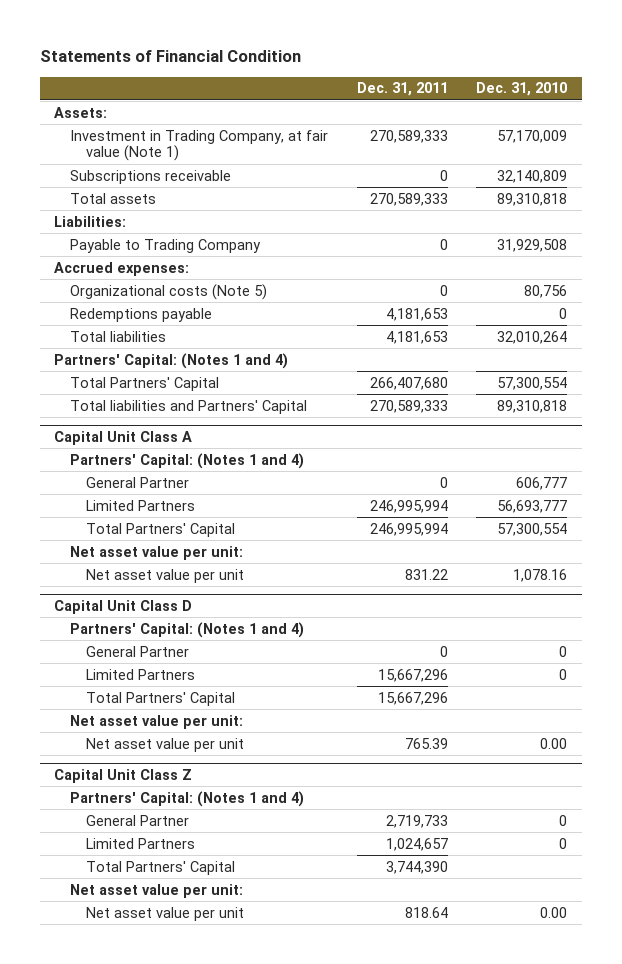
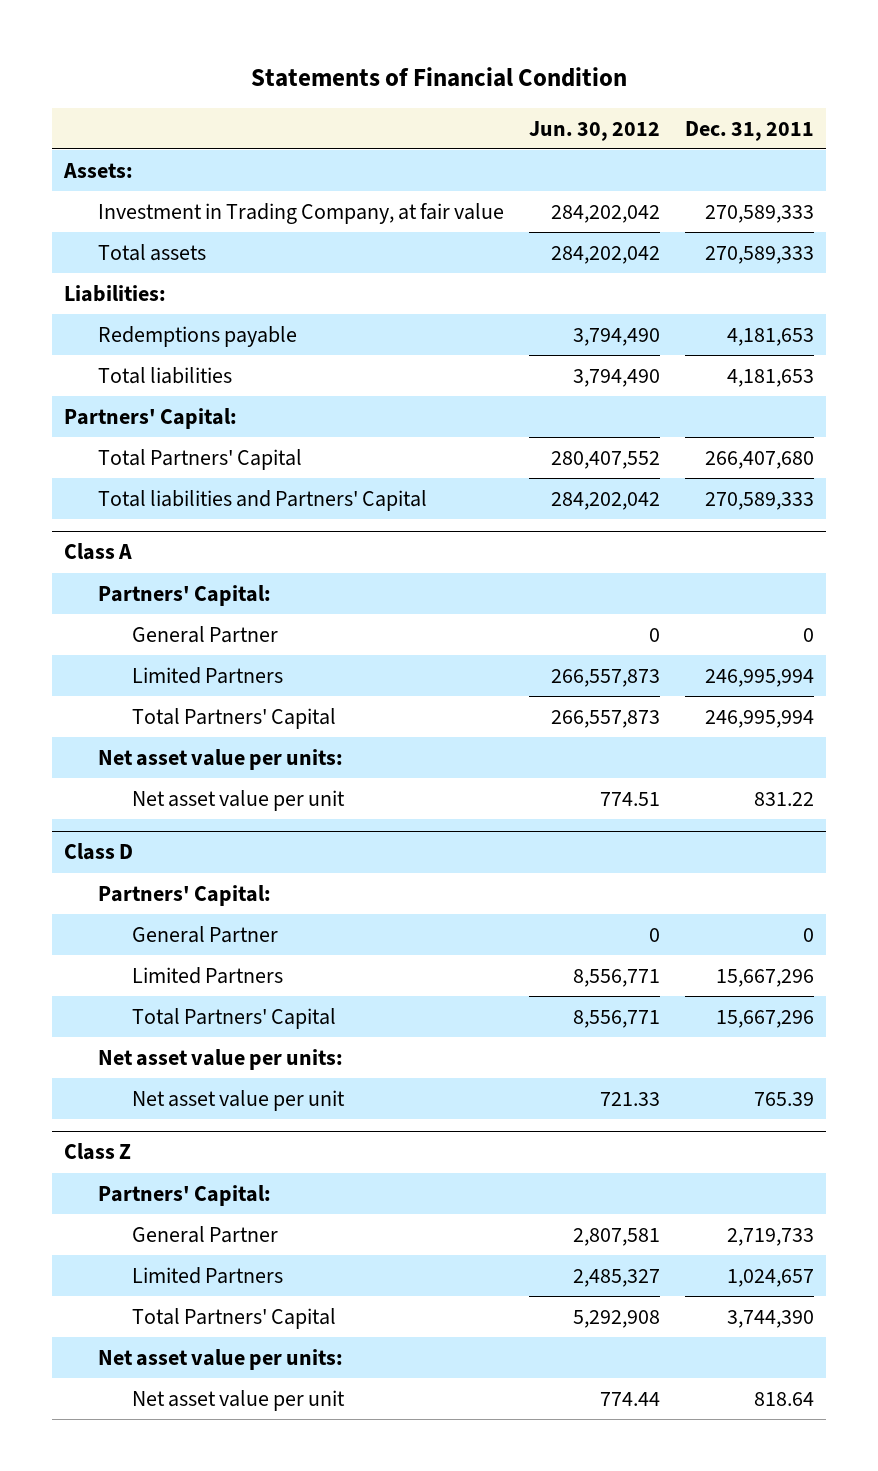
- | Dec. 31, 2011 | Dec. 31, 2010
+ | Jun. 30, 2012 | Dec. 31, 2011
- Investment in Trading Company, at fair value (Note 1) | 270,589,333 | 57,170,009
- Subscriptions receivable | 0 | 32,140,809
+ Investment in Trading Company, at fair value | 284,202,042 | 270,589,333
- Payable to Trading Company | 0 | 31,929,508
- Accrued expenses:
- Organizational costs (Note 5) | 0 | 80,756
- Partners' Capital: (Notes 1 and 4)
+ Partners' Capital:
- Capital Unit Class A
- Partners' Capital: (Notes 1 and 4)
+ Class A
+ Partners' Capital:
- Net asset value per unit:
+ Net asset value per units:
- Capital Unit Class D
- Partners' Capital: (Notes 1 and 4)
+ Class D
+ Partners' Capital:
- Net asset value per unit:
+ Net asset value per units:
- Capital Unit Class Z
- Partners' Capital: (Notes 1 and 4)
+ Class Z
+ Partners' Capital:
- Net asset value per unit:
+ Net asset value per units:

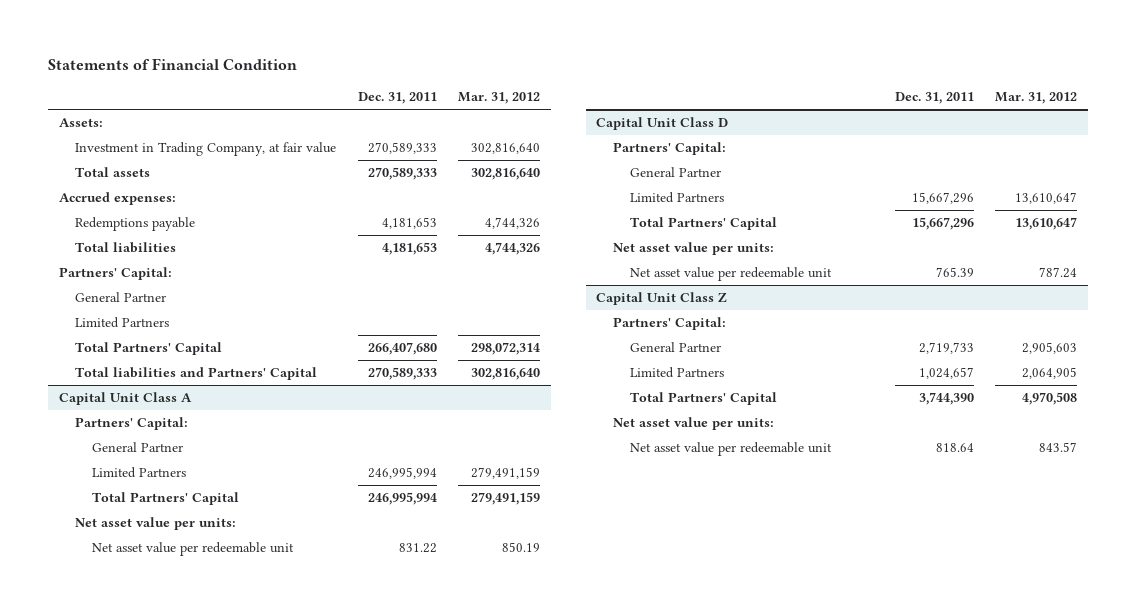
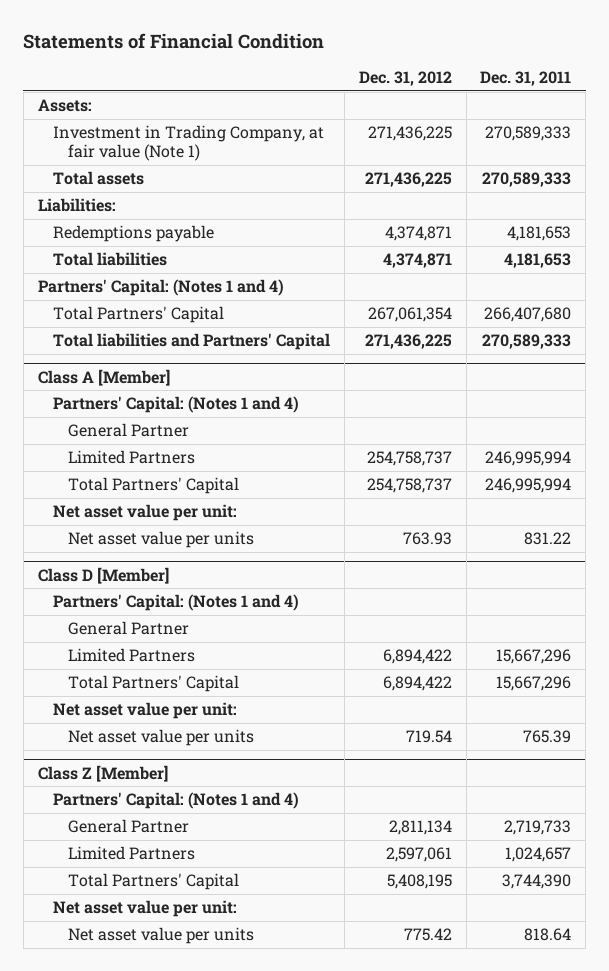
- | Dec. 31, 2011 | Mar. 31, 2012
+ | Dec. 31, 2012 | Dec. 31, 2011
- Investment in Trading Company, at fair value | 270,589,333 | 302,816,640
+ Investment in Trading Company, at fair value (Note 1) | 271,436,225 | 270,589,333
- Accrued expenses:
+ Liabilities:
- Partners' Capital:
- General Partner
- Limited Partners
+ Partners' Capital: (Notes 1 and 4)
- Capital Unit Class A
- Partners' Capital:
+ Class A [Member]
+ Partners' Capital: (Notes 1 and 4)
- Net asset value per units:
- Net asset value per redeemable unit | 831.22 | 850.19
- Capital Unit Class D
- Partners' Capital:
+ Net asset value per unit:
+ Net asset value per units | 763.93 | 831.22
+ Class D [Member]
+ Partners' Capital: (Notes 1 and 4)
- Net asset value per units:
- Net asset value per redeemable unit | 765.39 | 787.24
- Capital Unit Class Z
- Partners' Capital:
+ Net asset value per unit:
+ Net asset value per units | 719.54 | 765.39
+ Class Z [Member]
+ Partners' Capital: (Notes 1 and 4)
- Net asset value per units:
- Net asset value per redeemable unit | 818.64 | 843.57
+ Net asset value per unit:
+ Net asset value per units | 775.42 | 818.64

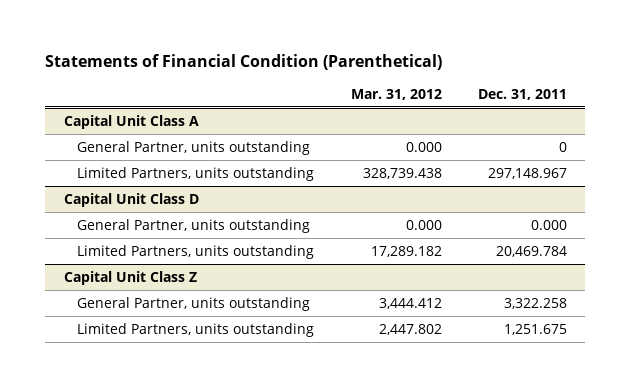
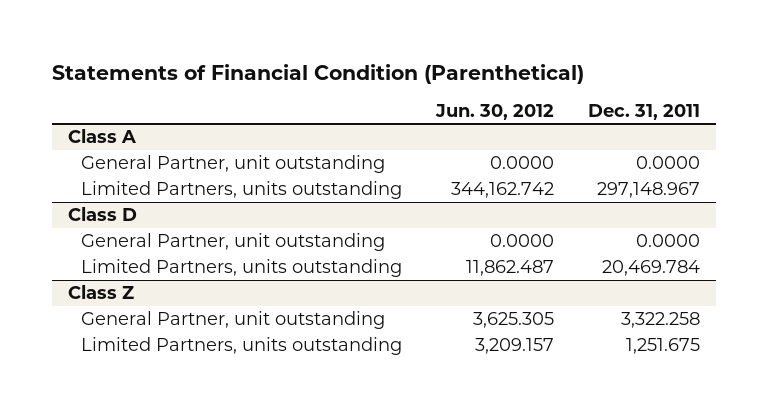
- | Mar. 31, 2012 | Dec. 31, 2011
+ | Jun. 30, 2012 | Dec. 31, 2011
- Capital Unit Class A
- General Partner, units outstanding | 0.000 | 0
+ Class A
+ General Partner, unit outstanding | 0.0000 | 0.0000
- Capital Unit Class D
- General Partner, units outstanding | 0.000 | 0.000
+ Class D
+ General Partner, unit outstanding | 0.0000 | 0.0000
- Capital Unit Class Z
- General Partner, units outstanding | 3,444.412 | 3,322.258
+ Class Z
+ General Partner, unit outstanding | 3,625.305 | 3,322.258

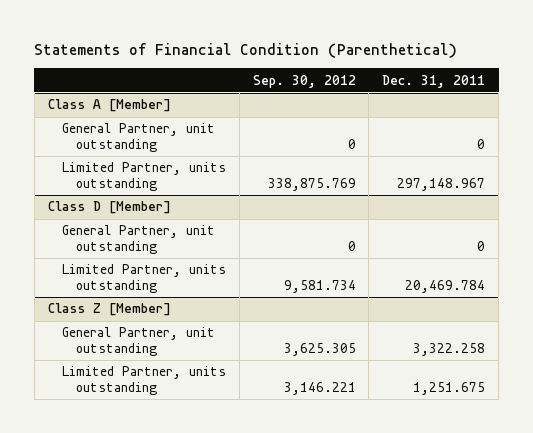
- | Jun. 30, 2012 | Dec. 31, 2011
+ | Sep. 30, 2012 | Dec. 31, 2011
- Class A
- General Partner, unit outstanding | 0.0000 | 0.0000
- Limited Partners, units outstanding | 344,162.742 | 297,148.967
- Class D
- General Partner, unit outstanding | 0.0000 | 0.0000
- Limited Partners, units outstanding | 11,862.487 | 20,469.784
- Class Z
+ Class A [Member]
+ General Partner, unit outstanding | 0 | 0
+ Limited Partner, units outstanding | 338,875.769 | 297,148.967
+ Class D [Member]
+ General Partner, unit outstanding | 0 | 0
+ Limited Partner, units outstanding | 9,581.734 | 20,469.784
+ Class Z [Member]
- Limited Partners, units outstanding | 3,209.157 | 1,251.675
+ Limited Partner, units outstanding | 3,146.221 | 1,251.675

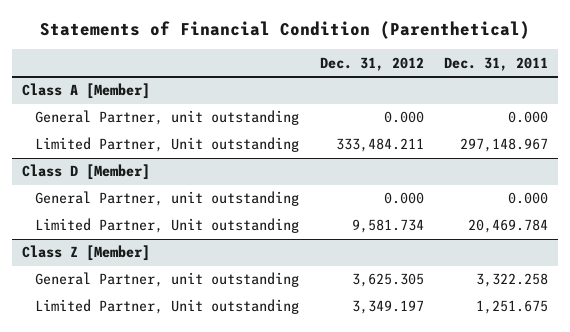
- | Sep. 30, 2012 | Dec. 31, 2011
+ | Dec. 31, 2012 | Dec. 31, 2011
@ Class A [Member]
- General Partner, unit outstanding | 0 | 0
- Limited Partner, units outstanding | 338,875.769 | 297,148.967
+ General Partner, unit outstanding | 0.000 | 0.000
+ Limited Partner, Unit outstanding | 333,484.211 | 297,148.967
@ Class D [Member]
- General Partner, unit outstanding | 0 | 0
- Limited Partner, units outstanding | 9,581.734 | 20,469.784
+ General Partner, unit outstanding | 0.000 | 0.000
+ Limited Partner, Unit outstanding | 9,581.734 | 20,469.784
@ Class Z [Member]
- Limited Partner, units outstanding | 3,146.221 | 1,251.675
+ Limited Partner, Unit outstanding | 3,349.197 | 1,251.675

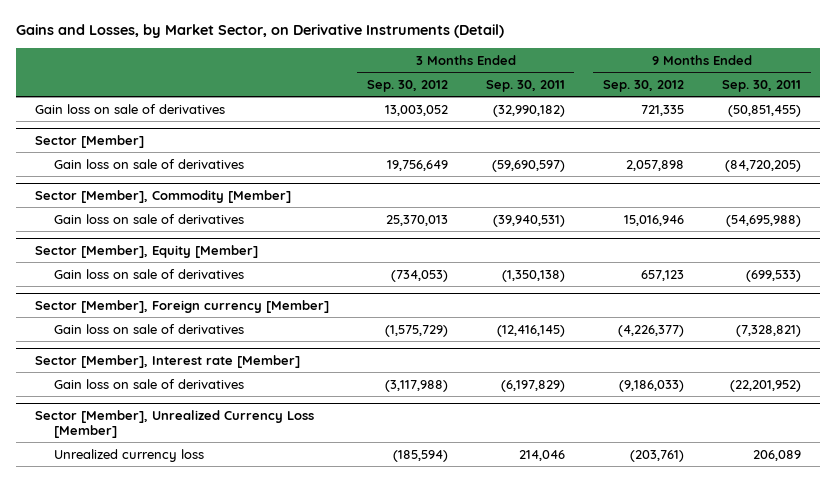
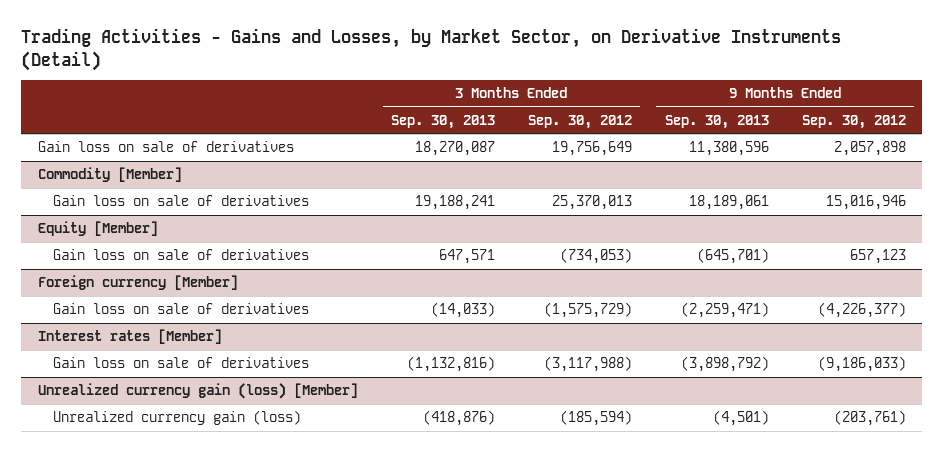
- Gains and Losses, by Market Sector, on Derivative Instruments (Detail)
+ Trading Activities - Gains and Losses, by Market Sector, on Derivative Instruments (Detail)
- | 3 Months Ended Sep. 30, 2012 | 3 Months Ended Sep. 30, 2011 | 9 Months Ended Sep. 30, 2012 | 9 Months Ended Sep. 30, 2011
+ | 3 Months Ended Sep. 30, 2013 | 3 Months Ended Sep. 30, 2012 | 9 Months Ended Sep. 30, 2013 | 9 Months Ended Sep. 30, 2012
- Gain loss on sale of derivatives | 13,003,052 | (32,990,182) | 721,335 | (50,851,455)
- Sector [Member]
- Sector [Member], Commodity [Member]
+ Commodity [Member]
- Sector [Member], Equity [Member]
+ Equity [Member]
- Sector [Member], Foreign currency [Member]
+ Foreign currency [Member]
- Sector [Member], Interest rate [Member]
+ Interest rates [Member]
- Sector [Member], Unrealized Currency Loss [Member]
- Unrealized currency loss | (185,594) | 214,046 | (203,761) | 206,089
+ Unrealized currency gain (loss) [Member]
+ Unrealized currency gain (loss) | (418,876) | (185,594) | (4,501) | (203,761)

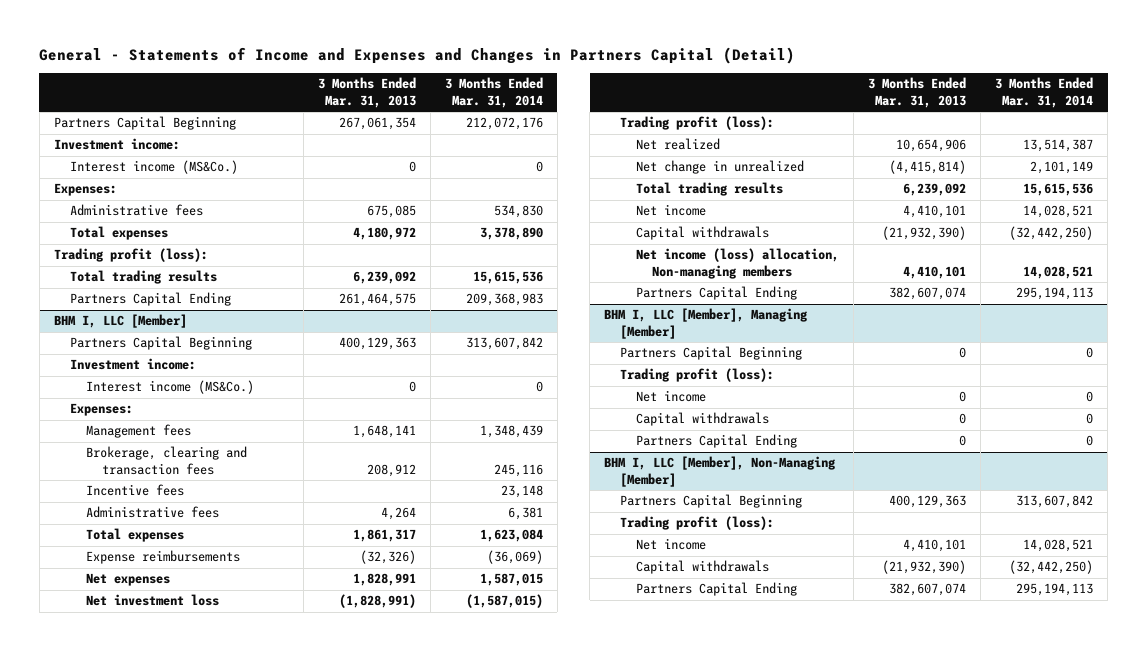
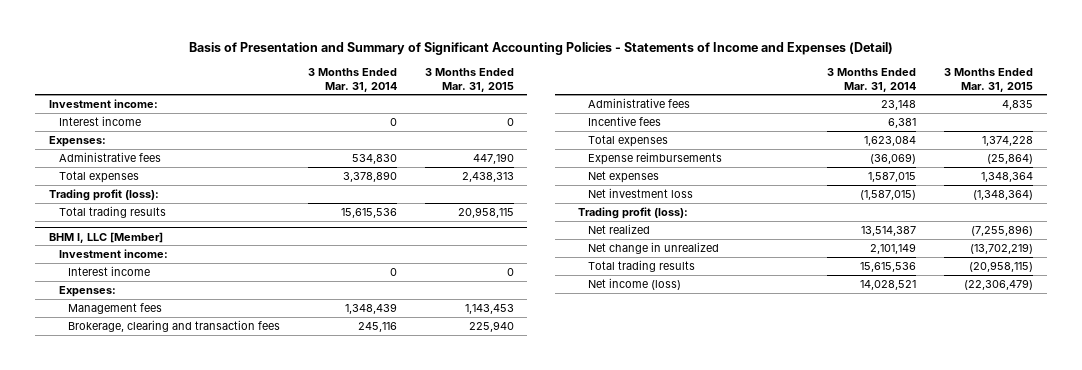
- General - Statements of Income and Expenses and Changes in Partners Capital (Detail)
+ Basis of Presentation and Summary of Significant Accounting Policies - Statements of Income and Expenses (Detail)
- | 3 Months Ended Mar. 31, 2013 | 3 Months Ended Mar. 31, 2014
+ | 3 Months Ended Mar. 31, 2014 | 3 Months Ended Mar. 31, 2015
- Partners Capital Beginning | 267,061,354 | 212,072,176
- Interest income (MS&Co.) | 0 | 0
+ Interest income | 0 | 0
- Partners Capital Ending | 261,464,575 | 209,368,983
@ BHM I, LLC [Member]
- Partners Capital Beginning | 400,129,363 | 313,607,842
- Interest income (MS&Co.) | 0 | 0
+ Interest income | 0 | 0
- Incentive fees | | 23,148
- Administrative fees | 4,264 | 6,381
+ Administrative fees | 23,148 | 4,835
+ Incentive fees | 6,381 |
- Net income | 4,410,101 | 14,028,521
- Capital withdrawals | (21,932,390) | (32,442,250)
- Net income (loss) allocation, Non-managing members | 4,410,101 | 14,028,521
- Partners Capital Ending | 382,607,074 | 295,194,113
- BHM I, LLC [Member], Managing [Member]
- Partners Capital Beginning | 0 | 0
- Trading profit (loss):
- Net income | 0 | 0
- Capital withdrawals | 0 | 0
- Partners Capital Ending | 0 | 0
- BHM I, LLC [Member], Non-Managing [Member]
- Partners Capital Beginning | 400,129,363 | 313,607,842
- Trading profit (loss):
- Net income | 4,410,101 | 14,028,521
- Capital withdrawals | (21,932,390) | (32,442,250)
- Partners Capital Ending | 382,607,074 | 295,194,113
@ BHM I, LLC [Member]
+ Net income (loss) | 14,028,521 | (22,306,479)

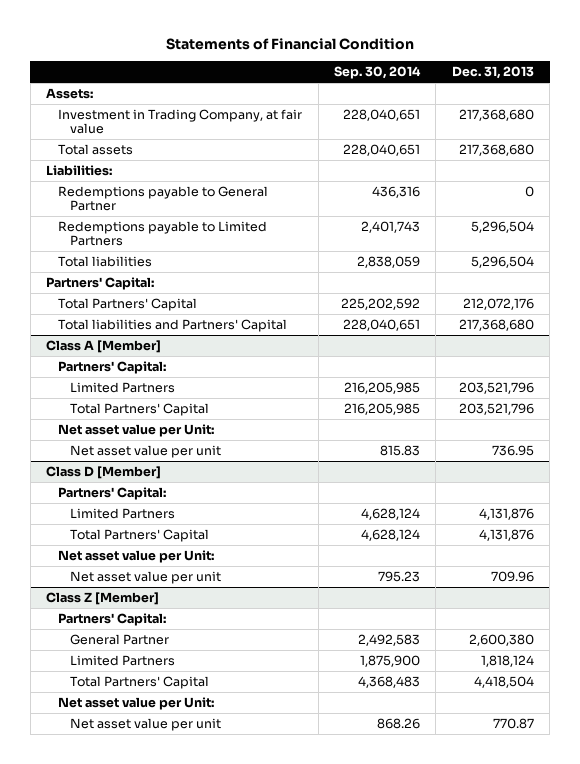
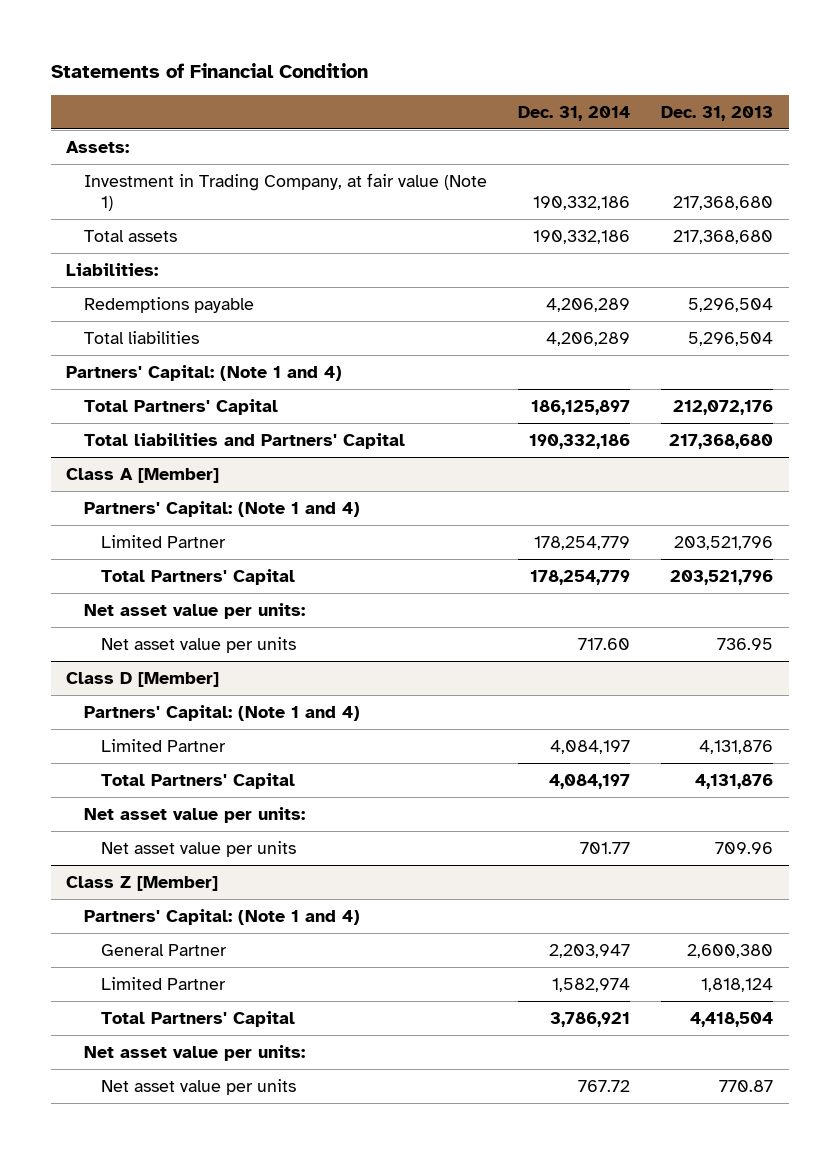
- | Sep. 30, 2014 | Dec. 31, 2013
+ | Dec. 31, 2014 | Dec. 31, 2013
- Investment in Trading Company, at fair value | 228,040,651 | 217,368,680
+ Investment in Trading Company, at fair value (Note 1) | 190,332,186 | 217,368,680
- Redemptions payable to General Partner | 436,316 | 0
- Redemptions payable to Limited Partners | 2,401,743 | 5,296,504
+ Redemptions payable | 4,206,289 | 5,296,504
- Partners' Capital:
+ Partners' Capital: (Note 1 and 4)
@ Class A [Member]
- Partners' Capital:
- Limited Partners | 216,205,985 | 203,521,796
+ Partners' Capital: (Note 1 and 4)
+ Limited Partner | 178,254,779 | 203,521,796
- Net asset value per Unit:
- Net asset value per unit | 815.83 | 736.95
+ Net asset value per units:
+ Net asset value per units | 717.60 | 736.95
@ Class D [Member]
- Partners' Capital:
- Limited Partners | 4,628,124 | 4,131,876
+ Partners' Capital: (Note 1 and 4)
+ Limited Partner | 4,084,197 | 4,131,876
- Net asset value per Unit:
- Net asset value per unit | 795.23 | 709.96
+ Net asset value per units:
+ Net asset value per units | 701.77 | 709.96
@ Class Z [Member]
- Partners' Capital:
+ Partners' Capital: (Note 1 and 4)
- Limited Partners | 1,875,900 | 1,818,124
+ Limited Partner | 1,582,974 | 1,818,124
- Net asset value per Unit:
- Net asset value per unit | 868.26 | 770.87
+ Net asset value per units:
+ Net asset value per units | 767.72 | 770.87

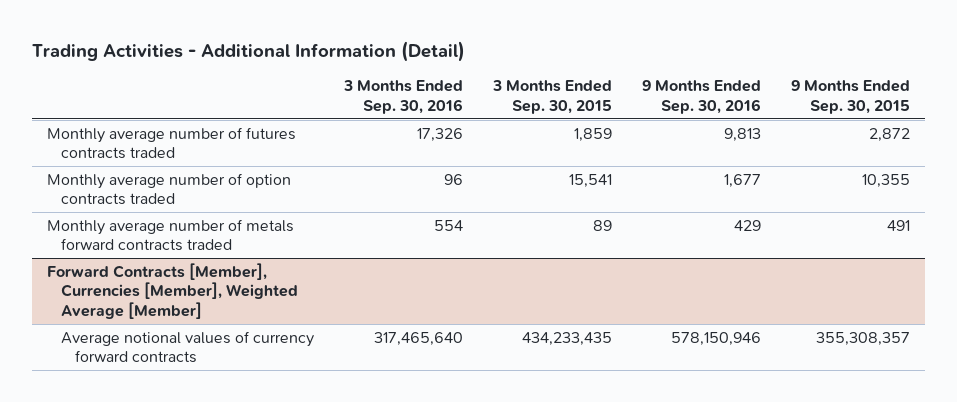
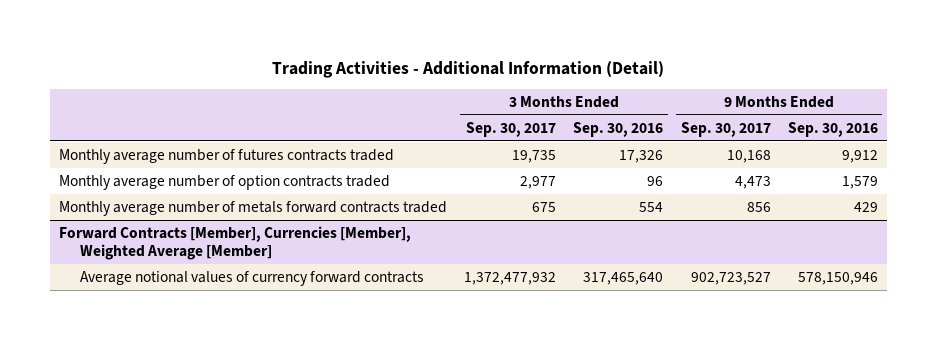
- | 3 Months Ended Sep. 30, 2016 | 3 Months Ended Sep. 30, 2015 | 9 Months Ended Sep. 30, 2016 | 9 Months Ended Sep. 30, 2015
+ | 3 Months Ended Sep. 30, 2017 | 3 Months Ended Sep. 30, 2016 | 9 Months Ended Sep. 30, 2017 | 9 Months Ended Sep. 30, 2016
- Monthly average number of futures contracts traded | 17,326 | 1,859 | 9,813 | 2,872
- Monthly average number of option contracts traded | 96 | 15,541 | 1,677 | 10,355
+ Monthly average number of futures contracts traded | 19,735 | 17,326 | 10,168 | 9,912
+ Monthly average number of option contracts traded | 2,977 | 96 | 4,473 | 1,579

